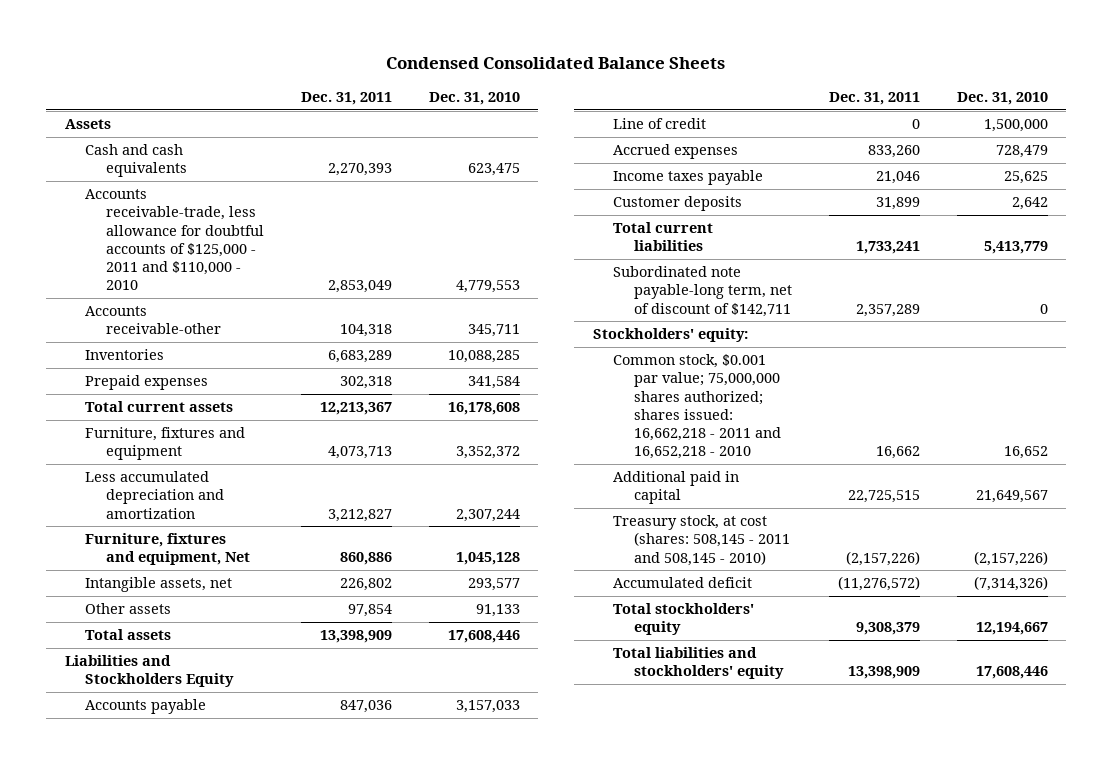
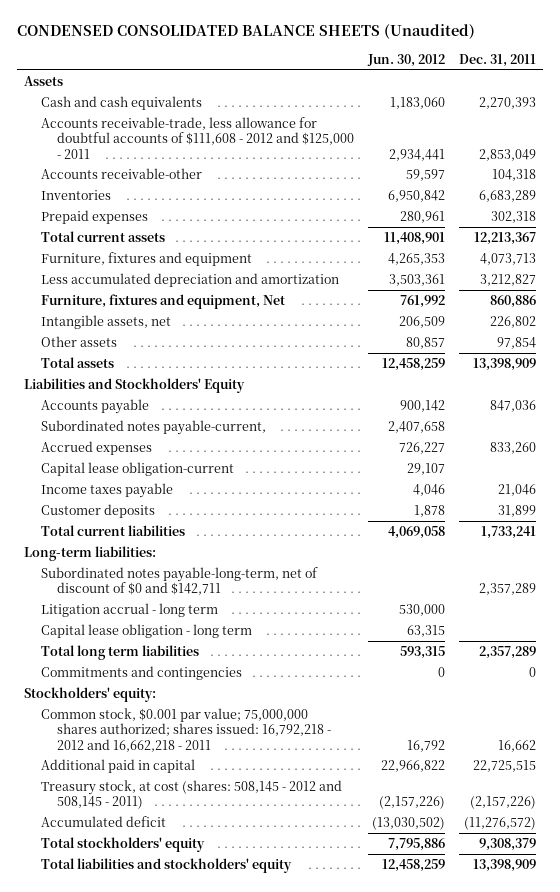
- Condensed Consolidated Balance Sheets
+ CONDENSED CONSOLIDATED BALANCE SHEETS (Unaudited)
- | Dec. 31, 2011 | Dec. 31, 2010
+ | Jun. 30, 2012 | Dec. 31, 2011
- Accounts receivable-trade, less allowance for doubtful accounts of $125,000 - 2011 and $110,000 - 2010 | 2,853,049 | 4,779,553
+ Accounts receivable-trade, less allowance for doubtful accounts of $111,608 - 2012 and $125,000 - 2011 | 2,934,441 | 2,853,049
- Liabilities and Stockholders Equity
+ Liabilities and Stockholders' Equity
- Line of credit | 0 | 1,500,000
+ Subordinated notes payable-current, | 2,407,658 |
+ Capital lease obligation-current | 29,107 |
- Subordinated note payable-long term, net of discount of $142,711 | 2,357,289 | 0
+ Long-term liabilities:
+ Subordinated notes payable-long-term, net of discount of $0 and $142,711 | | 2,357,289
+ Litigation accrual - long term | 530,000 |
+ Capital lease obligation - long term | 63,315 |
+ Total long term liabilities | 593,315 | 2,357,289
+ Commitments and contingencies | 0 | 0
- Common stock, $0.001 par value; 75,000,000 shares authorized; shares issued: 16,662,218 - 2011 and 16,652,218 - 2010 | 16,662 | 16,652
+ Common stock, $0.001 par value; 75,000,000 shares authorized; shares issued: 16,792,218 - 2012 and 16,662,218 - 2011 | 16,792 | 16,662
- Treasury stock, at cost (shares: 508,145 - 2011 and 508,145 - 2010) | (2,157,226) | (2,157,226)
+ Treasury stock, at cost (shares: 508,145 - 2012 and 508,145 - 2011) | (2,157,226) | (2,157,226)

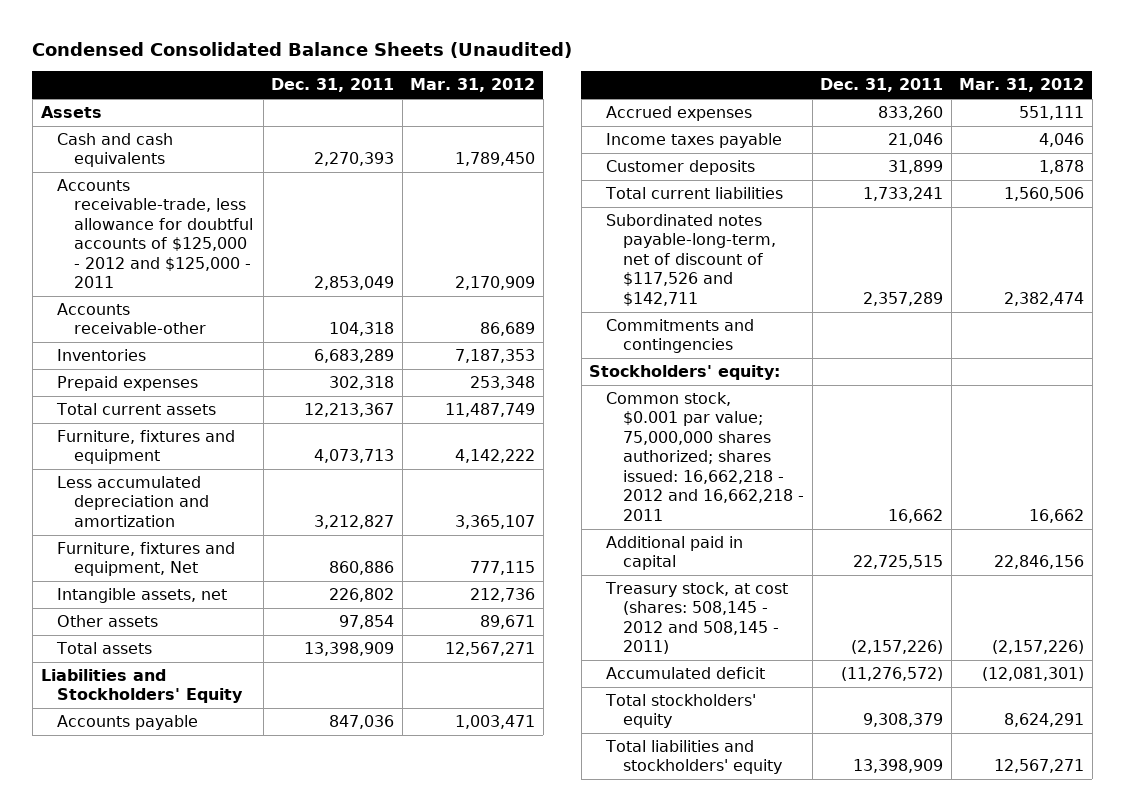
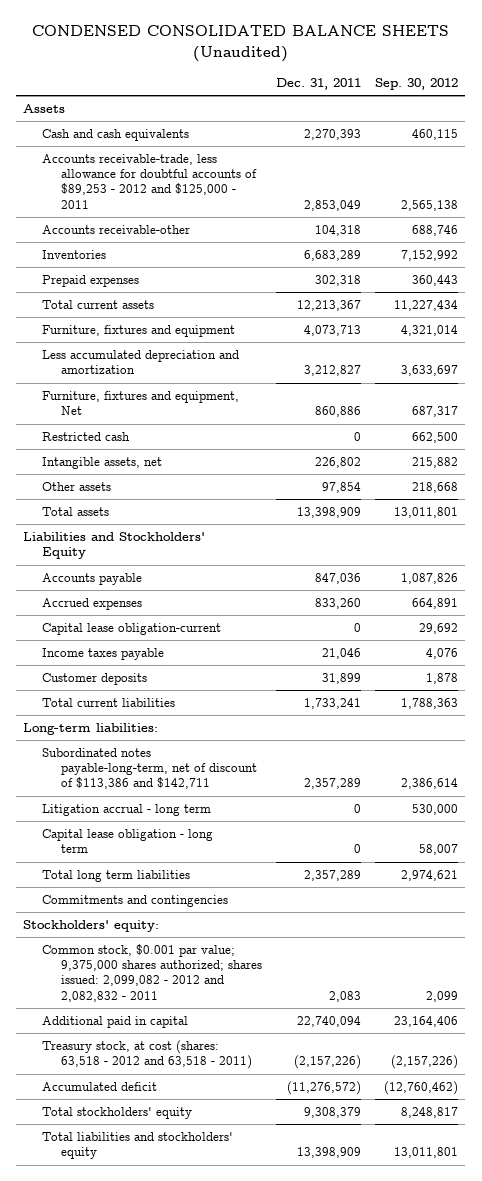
- Condensed Consolidated Balance Sheets (Unaudited)
+ CONDENSED CONSOLIDATED BALANCE SHEETS (Unaudited)
- | Dec. 31, 2011 | Mar. 31, 2012
+ | Dec. 31, 2011 | Sep. 30, 2012
- Accounts receivable-trade, less allowance for doubtful accounts of $125,000 - 2012 and $125,000 - 2011 | 2,853,049 | 2,170,909
+ Accounts receivable-trade, less allowance for doubtful accounts of $89,253 - 2012 and $125,000 - 2011 | 2,853,049 | 2,565,138
+ Restricted cash | 0 | 662,500
+ Capital lease obligation-current | 0 | 29,692
- Subordinated notes payable-long-term, net of discount of $117,526 and $142,711 | 2,357,289 | 2,382,474
+ Long-term liabilities:
+ Subordinated notes payable-long-term, net of discount of $113,386 and $142,711 | 2,357,289 | 2,386,614
+ Litigation accrual - long term | 0 | 530,000
+ Capital lease obligation - long term | 0 | 58,007
+ Total long term liabilities | 2,357,289 | 2,974,621
- Common stock, $0.001 par value; 75,000,000 shares authorized; shares issued: 16,662,218 - 2012 and 16,662,218 - 2011 | 16,662 | 16,662
- Additional paid in capital | 22,725,515 | 22,846,156
- Treasury stock, at cost (shares: 508,145 - 2012 and 508,145 - 2011) | (2,157,226) | (2,157,226)
+ Common stock, $0.001 par value; 9,375,000 shares authorized; shares issued: 2,099,082 - 2012 and 2,082,832 - 2011 | 2,083 | 2,099
+ Additional paid in capital | 22,740,094 | 23,164,406
+ Treasury stock, at cost (shares: 63,518 - 2012 and 63,518 - 2011) | (2,157,226) | (2,157,226)

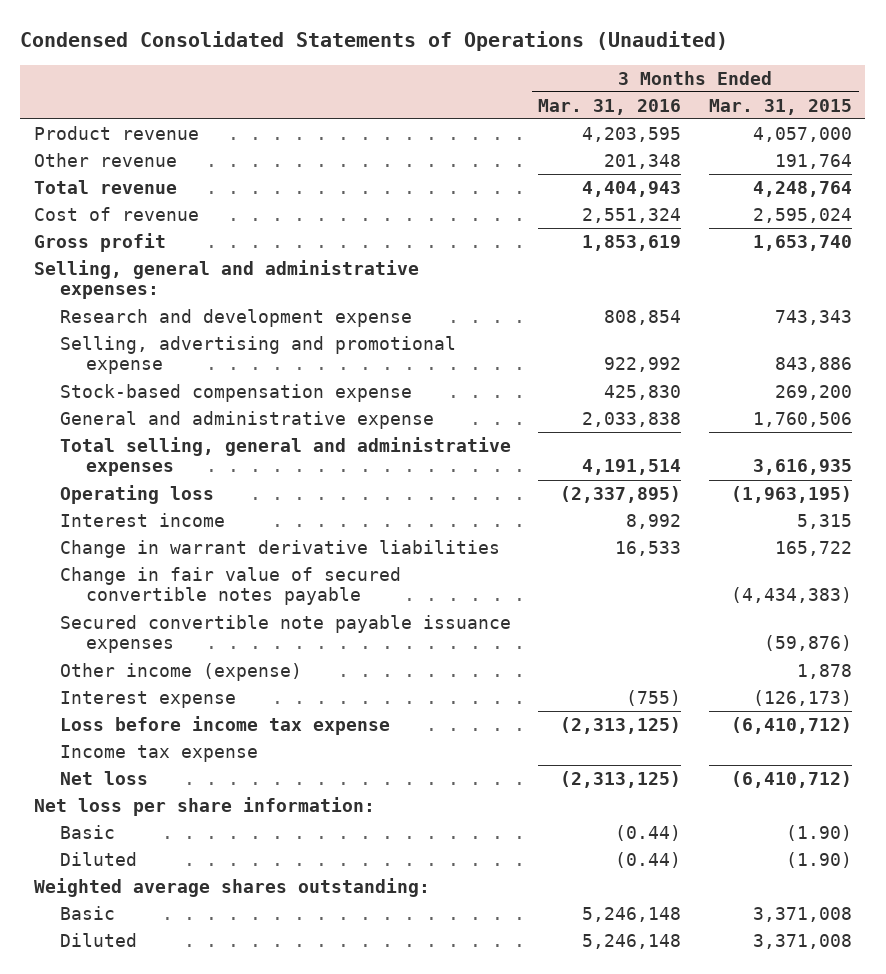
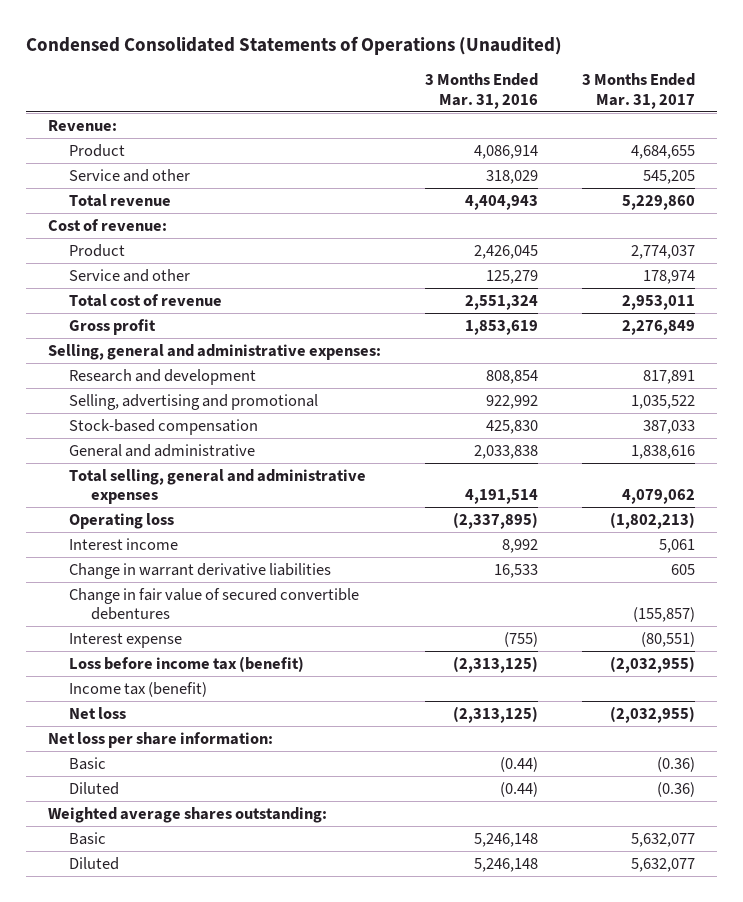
- | 3 Months Ended Mar. 31, 2016 | 3 Months Ended Mar. 31, 2015
+ | 3 Months Ended Mar. 31, 2016 | 3 Months Ended Mar. 31, 2017
- Product revenue | 4,203,595 | 4,057,000
- Other revenue | 201,348 | 191,764
+ Revenue:
+ Product | 4,086,914 | 4,684,655
+ Service and other | 318,029 | 545,205
- Cost of revenue | 2,551,324 | 2,595,024
+ Cost of revenue:
+ Product | 2,426,045 | 2,774,037
+ Service and other | 125,279 | 178,974
+ Total cost of revenue | 2,551,324 | 2,953,011
- Research and development expense | 808,854 | 743,343
- Selling, advertising and promotional expense | 922,992 | 843,886
- Stock-based compensation expense | 425,830 | 269,200
- General and administrative expense | 2,033,838 | 1,760,506
+ Research and development | 808,854 | 817,891
+ Selling, advertising and promotional | 922,992 | 1,035,522
+ Stock-based compensation | 425,830 | 387,033
+ General and administrative | 2,033,838 | 1,838,616
- Change in fair value of secured convertible notes payable | | (4,434,383)
- Secured convertible note payable issuance expenses | | (59,876)
- Other income (expense) | | 1,878
+ Change in fair value of secured convertible debentures | | (155,857)
- Loss before income tax expense | (2,313,125) | (6,410,712)
- Income tax expense
+ Loss before income tax (benefit) | (2,313,125) | (2,032,955)
+ Income tax (benefit)

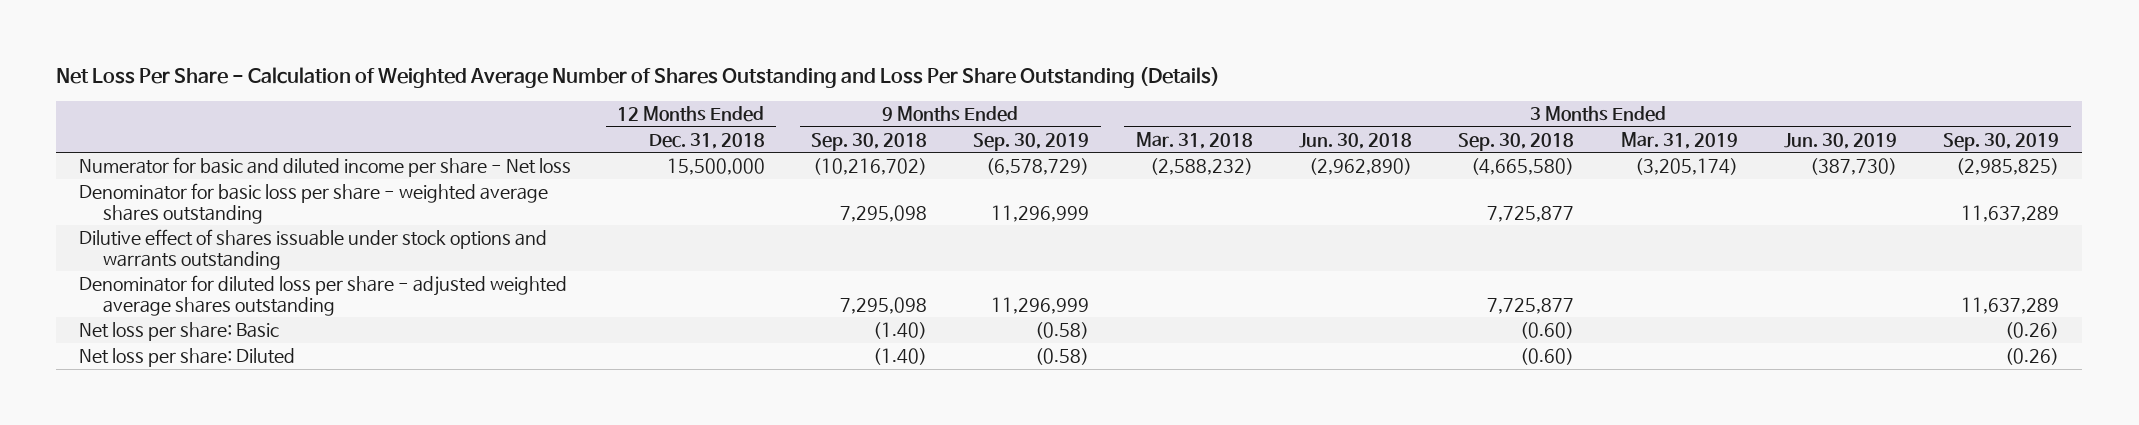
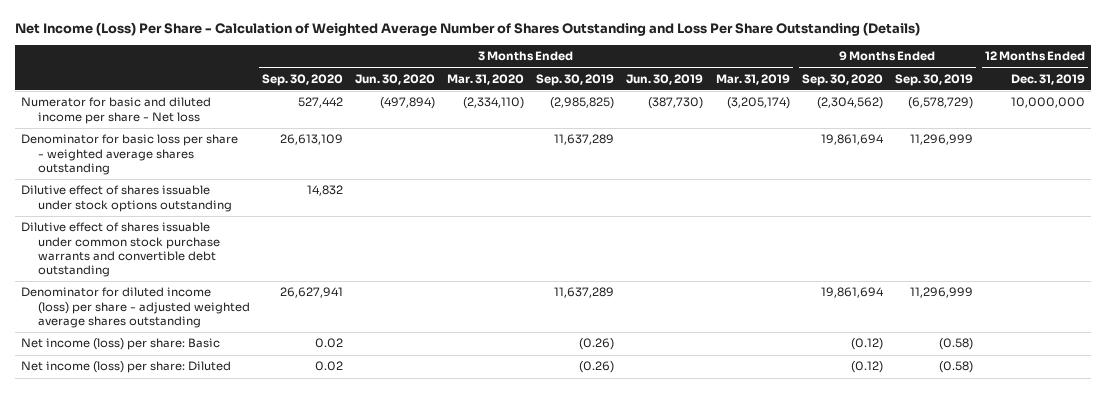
- Net Loss Per Share - Calculation of Weighted Average Number of Shares Outstanding and Loss Per Share Outstanding (Details)
+ Net Income (Loss) Per Share - Calculation of Weighted Average Number of Shares Outstanding and Loss Per Share Outstanding (Details)
- | 12 Months Ended Dec. 31, 2018 | 9 Months Ended Sep. 30, 2018 | 9 Months Ended Sep. 30, 2019 | 3 Months Ended Mar. 31, 2018 | 3 Months Ended Jun. 30, 2018 | 3 Months Ended Sep. 30, 2018 | 3 Months Ended Mar. 31, 2019 | 3 Months Ended Jun. 30, 2019 | 3 Months Ended Sep. 30, 2019
+ | 3 Months Ended Sep. 30, 2020 | 3 Months Ended Jun. 30, 2020 | 3 Months Ended Mar. 31, 2020 | 3 Months Ended Sep. 30, 2019 | 3 Months Ended Jun. 30, 2019 | 3 Months Ended Mar. 31, 2019 | 9 Months Ended Sep. 30, 2020 | 9 Months Ended Sep. 30, 2019 | 12 Months Ended Dec. 31, 2019
- Dilutive effect of shares issuable under stock options and warrants outstanding
- Denominator for diluted loss per share - adjusted weighted average shares outstanding | | 7,295,098 | 11,296,999 | | | 7,725,877 | | | 11,637,289
- Net loss per share: Basic | | (1.40) | (0.58) | | | (0.60) | | | (0.26)
- Net loss per share: Diluted | | (1.40) | (0.58) | | | (0.60) | | | (0.26)
+ Dilutive effect of shares issuable under stock options outstanding | 14,832 | | | | | | | |
+ Dilutive effect of shares issuable under common stock purchase warrants and convertible debt outstanding
+ Denominator for diluted income (loss) per share - adjusted weighted average shares outstanding | 26,627,941 | | | 11,637,289 | | | 19,861,694 | 11,296,999 |
+ Net income (loss) per share: Basic | 0.02 | | | (0.26) | | | (0.12) | (0.58) |
+ Net income (loss) per share: Diluted | 0.02 | | | (0.26) | | | (0.12) | (0.58) |

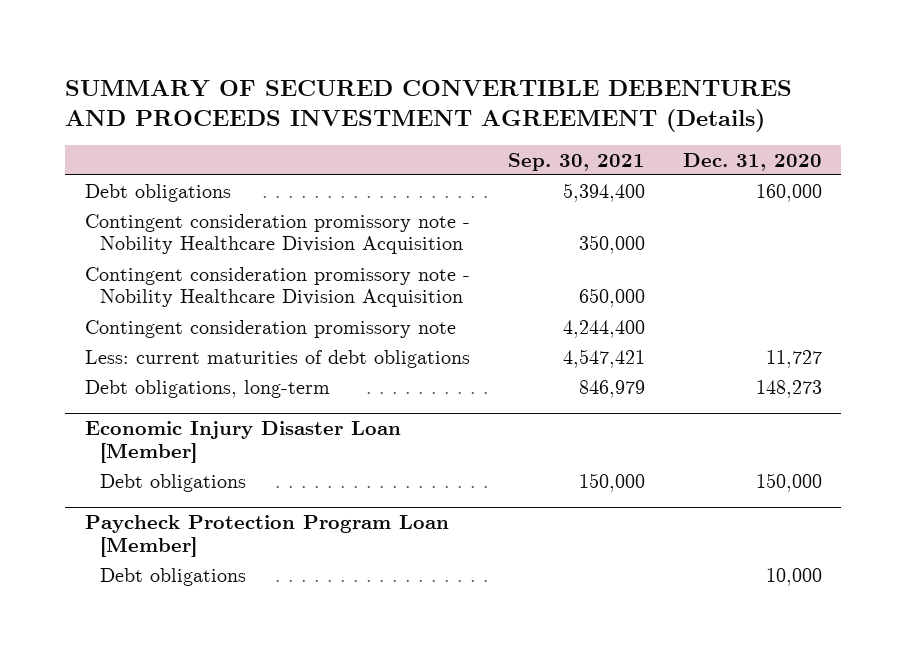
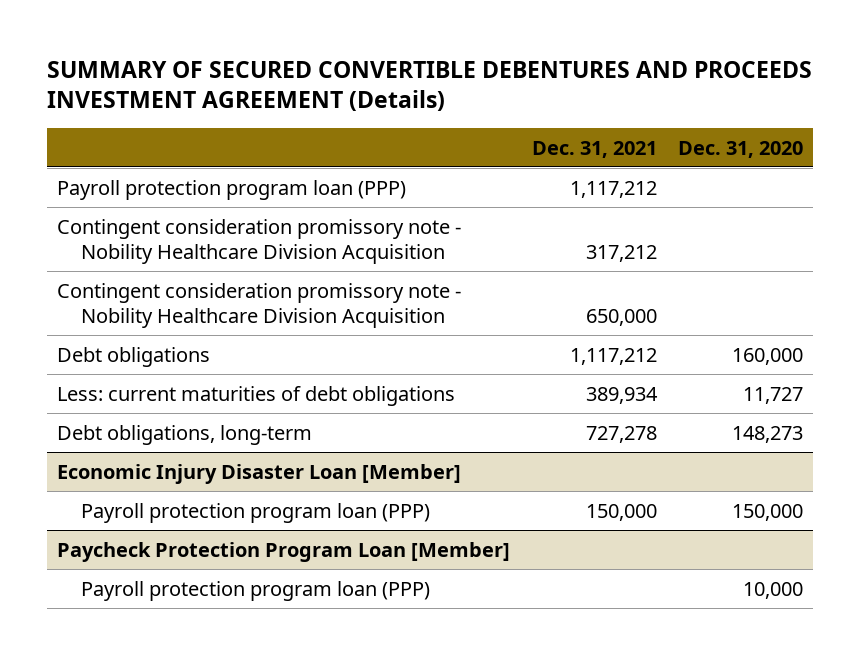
- | Sep. 30, 2021 | Dec. 31, 2020
+ | Dec. 31, 2021 | Dec. 31, 2020
+ Payroll protection program loan (PPP) | 1,117,212 |
- Contingent consideration promissory note | 4,244,400 |
moved down: Debt obligations | 1,117,212 | 160,000
@ Economic Injury Disaster Loan [Member]
- Debt obligations | 150,000 | 150,000
+ Payroll protection program loan (PPP) | 150,000 | 150,000
@ Paycheck Protection Program Loan [Member]
- Debt obligations | | 10,000
+ Payroll protection program loan (PPP) | | 10,000

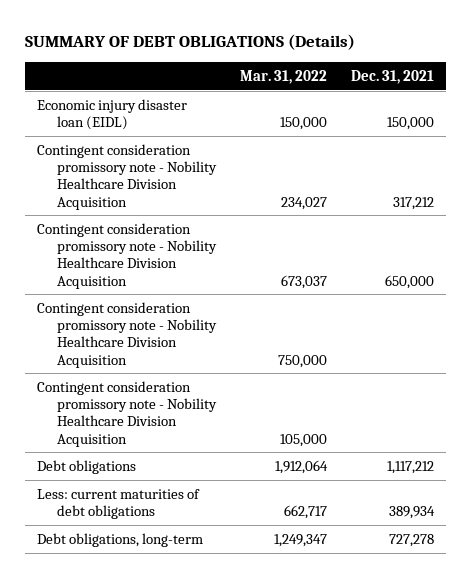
- SUMMARY OF SECURED CONVERTIBLE DEBENTURES AND PROCEEDS INVESTMENT AGREEMENT (Details)
+ SUMMARY OF DEBT OBLIGATIONS (Details)
- | Dec. 31, 2021 | Dec. 31, 2020
+ | Mar. 31, 2022 | Dec. 31, 2021
- Payroll protection program loan (PPP) | 1,117,212 |
+ Economic injury disaster loan (EIDL) | 150,000 | 150,000
+ Contingent consideration promissory note - Nobility Healthcare Division Acquisition | 750,000 |
+ Contingent consideration promissory note - Nobility Healthcare Division Acquisition | 105,000 |
- Economic Injury Disaster Loan [Member]
- Payroll protection program loan (PPP) | 150,000 | 150,000
- Paycheck Protection Program Loan [Member]
- Payroll protection program loan (PPP) | | 10,000

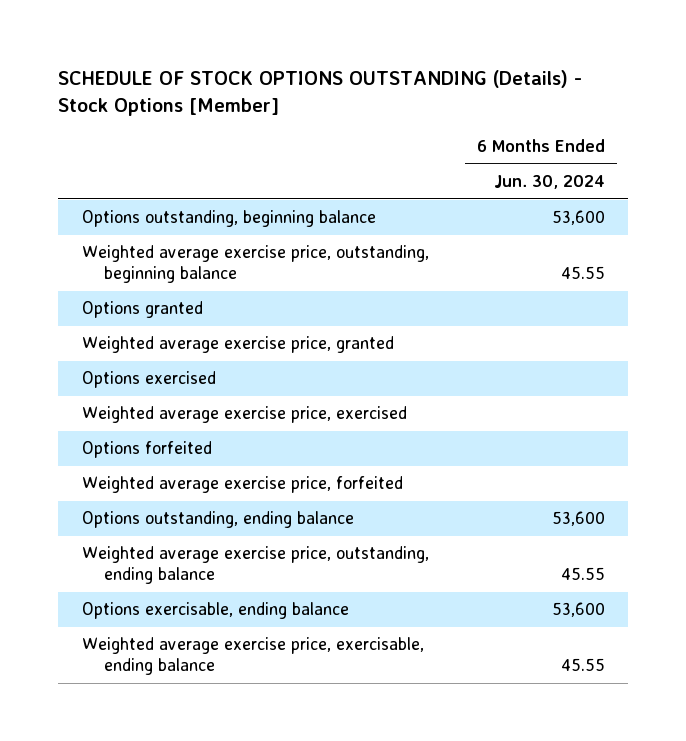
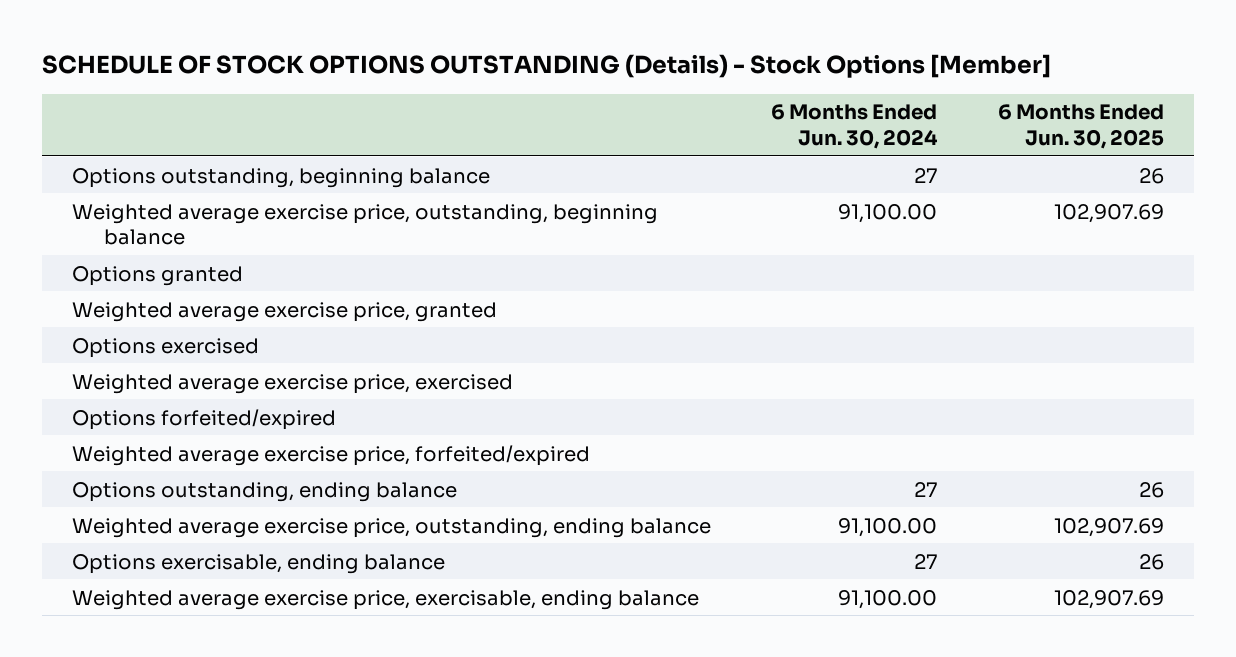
- | 6 Months Ended Jun. 30, 2024
+ | 6 Months Ended Jun. 30, 2024 | 6 Months Ended Jun. 30, 2025
- Options outstanding, beginning balance | 53,600
- Weighted average exercise price, outstanding, beginning balance | 45.55
+ Options outstanding, beginning balance | 27 | 26
+ Weighted average exercise price, outstanding, beginning balance | 91,100.00 | 102,907.69
- Options forfeited
- Weighted average exercise price, forfeited
- Options outstanding, ending balance | 53,600
- Weighted average exercise price, outstanding, ending balance | 45.55
- Options exercisable, ending balance | 53,600
- Weighted average exercise price, exercisable, ending balance | 45.55
+ Options forfeited/expired
+ Weighted average exercise price, forfeited/expired
+ Options outstanding, ending balance | 27 | 26
+ Weighted average exercise price, outstanding, ending balance | 91,100.00 | 102,907.69
+ Options exercisable, ending balance | 27 | 26
+ Weighted average exercise price, exercisable, ending balance | 91,100.00 | 102,907.69

